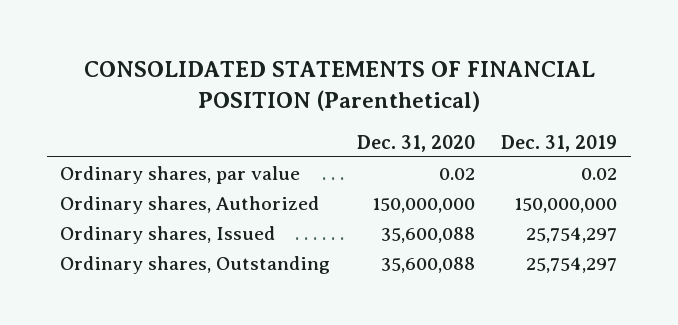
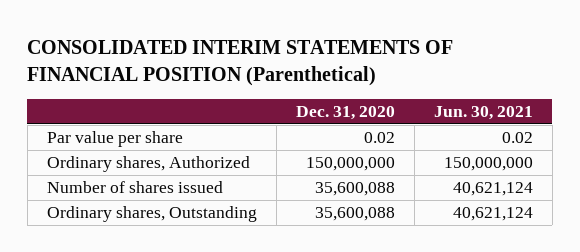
- CONSOLIDATED STATEMENTS OF FINANCIAL POSITION (Parenthetical)
+ CONSOLIDATED INTERIM STATEMENTS OF FINANCIAL POSITION (Parenthetical)
- | Dec. 31, 2020 | Dec. 31, 2019
+ | Dec. 31, 2020 | Jun. 30, 2021
- Ordinary shares, par value | 0.02 | 0.02
+ Par value per share | 0.02 | 0.02
- Ordinary shares, Issued | 35,600,088 | 25,754,297
+ Number of shares issued | 35,600,088 | 40,621,124

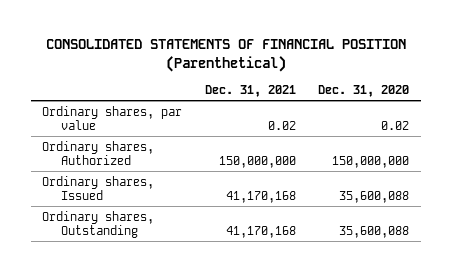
- CONSOLIDATED INTERIM STATEMENTS OF FINANCIAL POSITION (Parenthetical)
+ CONSOLIDATED STATEMENTS OF FINANCIAL POSITION (Parenthetical)
- | Dec. 31, 2020 | Jun. 30, 2021
+ | Dec. 31, 2021 | Dec. 31, 2020
- Par value per share | 0.02 | 0.02
+ Ordinary shares, par value | 0.02 | 0.02
- Number of shares issued | 35,600,088 | 40,621,124
+ Ordinary shares, Issued | 41,170,168 | 35,600,088

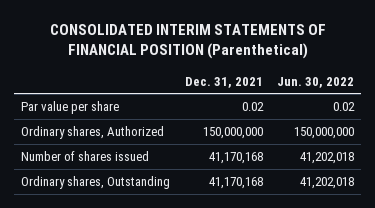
- CONSOLIDATED STATEMENTS OF FINANCIAL POSITION (Parenthetical)
+ CONSOLIDATED INTERIM STATEMENTS OF FINANCIAL POSITION (Parenthetical)
- | Dec. 31, 2021 | Dec. 31, 2020
+ | Dec. 31, 2021 | Jun. 30, 2022
- Ordinary shares, par value | 0.02 | 0.02
+ Par value per share | 0.02 | 0.02
- Ordinary shares, Issued | 41,170,168 | 35,600,088
+ Number of shares issued | 41,170,168 | 41,202,018

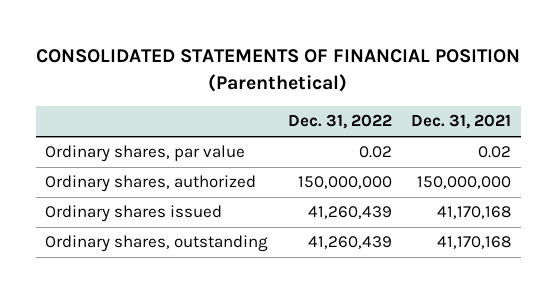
- CONSOLIDATED INTERIM STATEMENTS OF FINANCIAL POSITION (Parenthetical)
+ CONSOLIDATED STATEMENTS OF FINANCIAL POSITION (Parenthetical)
- | Dec. 31, 2021 | Jun. 30, 2022
+ | Dec. 31, 2022 | Dec. 31, 2021
- Par value per share | 0.02 | 0.02
- Ordinary shares, Authorized | 150,000,000 | 150,000,000
- Number of shares issued | 41,170,168 | 41,202,018
- Ordinary shares, Outstanding | 41,170,168 | 41,202,018
+ Ordinary shares, par value | 0.02 | 0.02
+ Ordinary shares, authorized | 150,000,000 | 150,000,000
+ Ordinary shares issued | 41,260,439 | 41,170,168
+ Ordinary shares, outstanding | 41,260,439 | 41,170,168

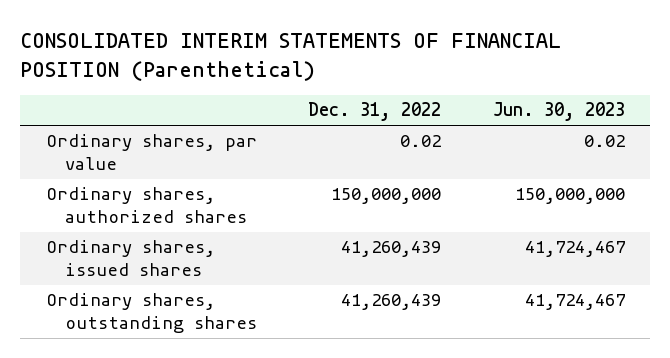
- CONSOLIDATED STATEMENTS OF FINANCIAL POSITION (Parenthetical)
+ CONSOLIDATED INTERIM STATEMENTS OF FINANCIAL POSITION (Parenthetical)
- | Dec. 31, 2022 | Dec. 31, 2021
+ | Dec. 31, 2022 | Jun. 30, 2023
- Ordinary shares, authorized | 150,000,000 | 150,000,000
- Ordinary shares issued | 41,260,439 | 41,170,168
- Ordinary shares, outstanding | 41,260,439 | 41,170,168
+ Ordinary shares, authorized shares | 150,000,000 | 150,000,000
+ Ordinary shares, issued shares | 41,260,439 | 41,724,467
+ Ordinary shares, outstanding shares | 41,260,439 | 41,724,467

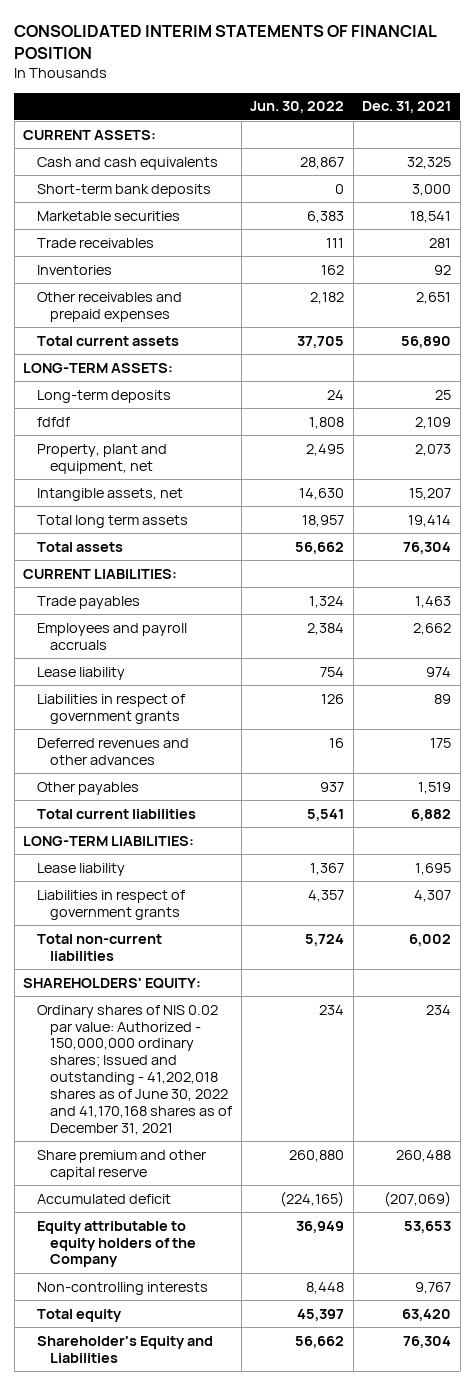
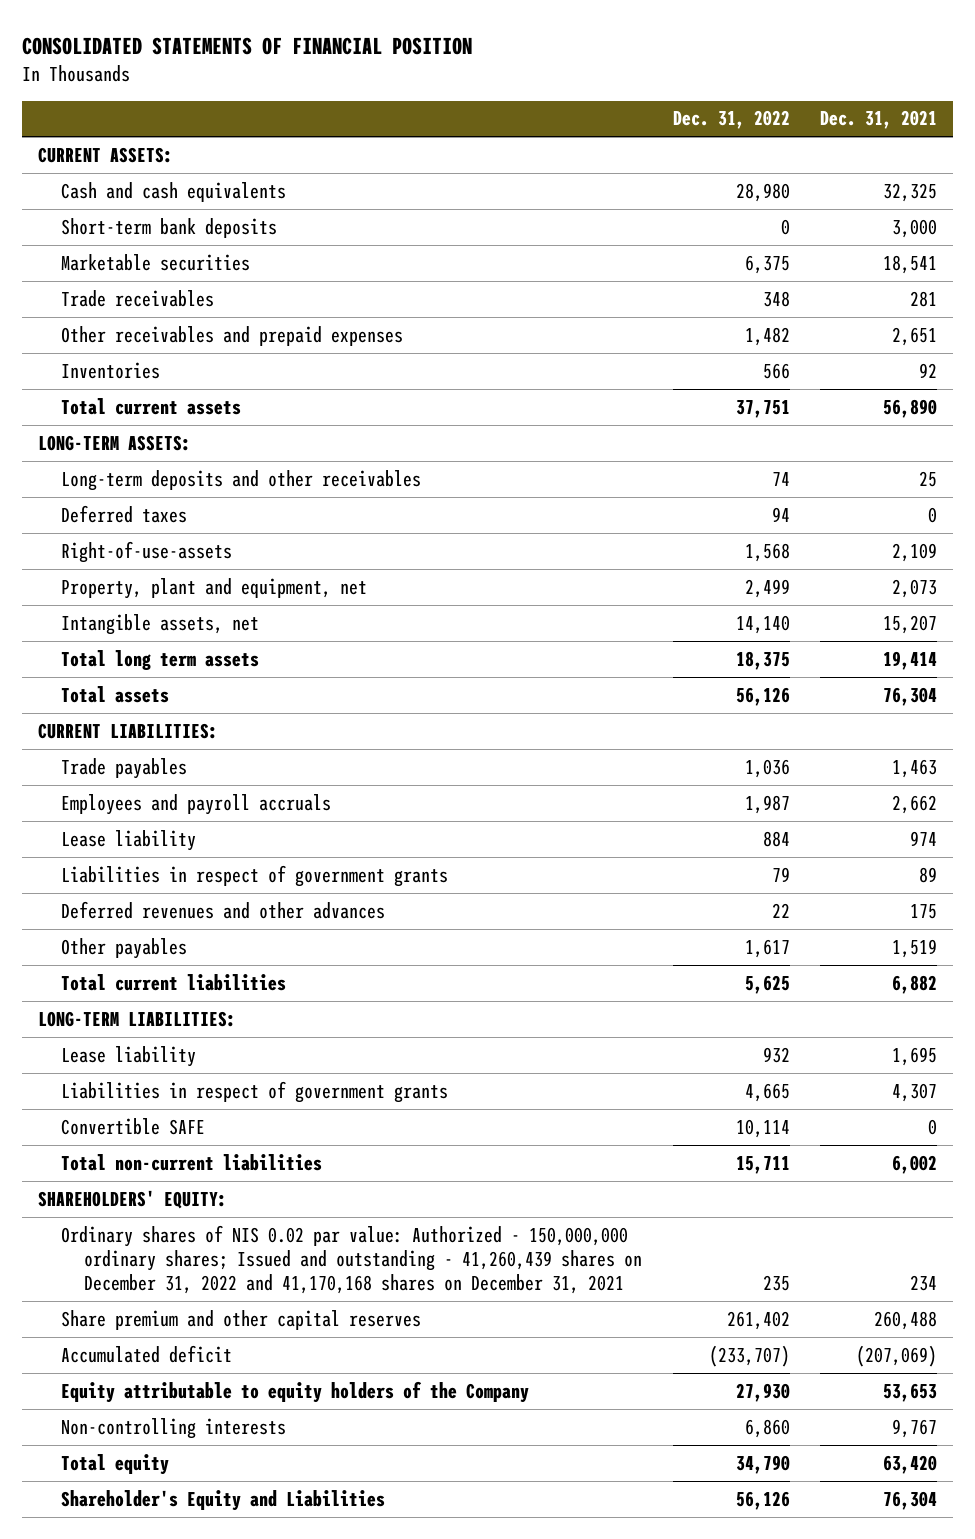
- CONSOLIDATED INTERIM STATEMENTS OF FINANCIAL POSITION
+ CONSOLIDATED STATEMENTS OF FINANCIAL POSITION
- | Jun. 30, 2022 | Dec. 31, 2021
+ | Dec. 31, 2022 | Dec. 31, 2021
moved down: Inventories | 566 | 92
- Long-term deposits | 24 | 25
- fdfdf | 1,808 | 2,109
+ Long-term deposits and other receivables | 74 | 25
+ Deferred taxes | 94 | 0
+ Right-of-use-assets | 1,568 | 2,109
+ Convertible SAFE | 10,114 | 0
- Ordinary shares of NIS 0.02 par value: Authorized - 150,000,000 ordinary shares; Issued and outstanding - 41,202,018 shares as of June 30, 2022 and 41,170,168 shares as of December 31, 2021 | 234 | 234
- Share premium and other capital reserve | 260,880 | 260,488
+ Ordinary shares of NIS 0.02 par value: Authorized - 150,000,000 ordinary shares; Issued and outstanding - 41,260,439 shares on December 31, 2022 and 41,170,168 shares on December 31, 2021 | 235 | 234
+ Share premium and other capital reserves | 261,402 | 260,488

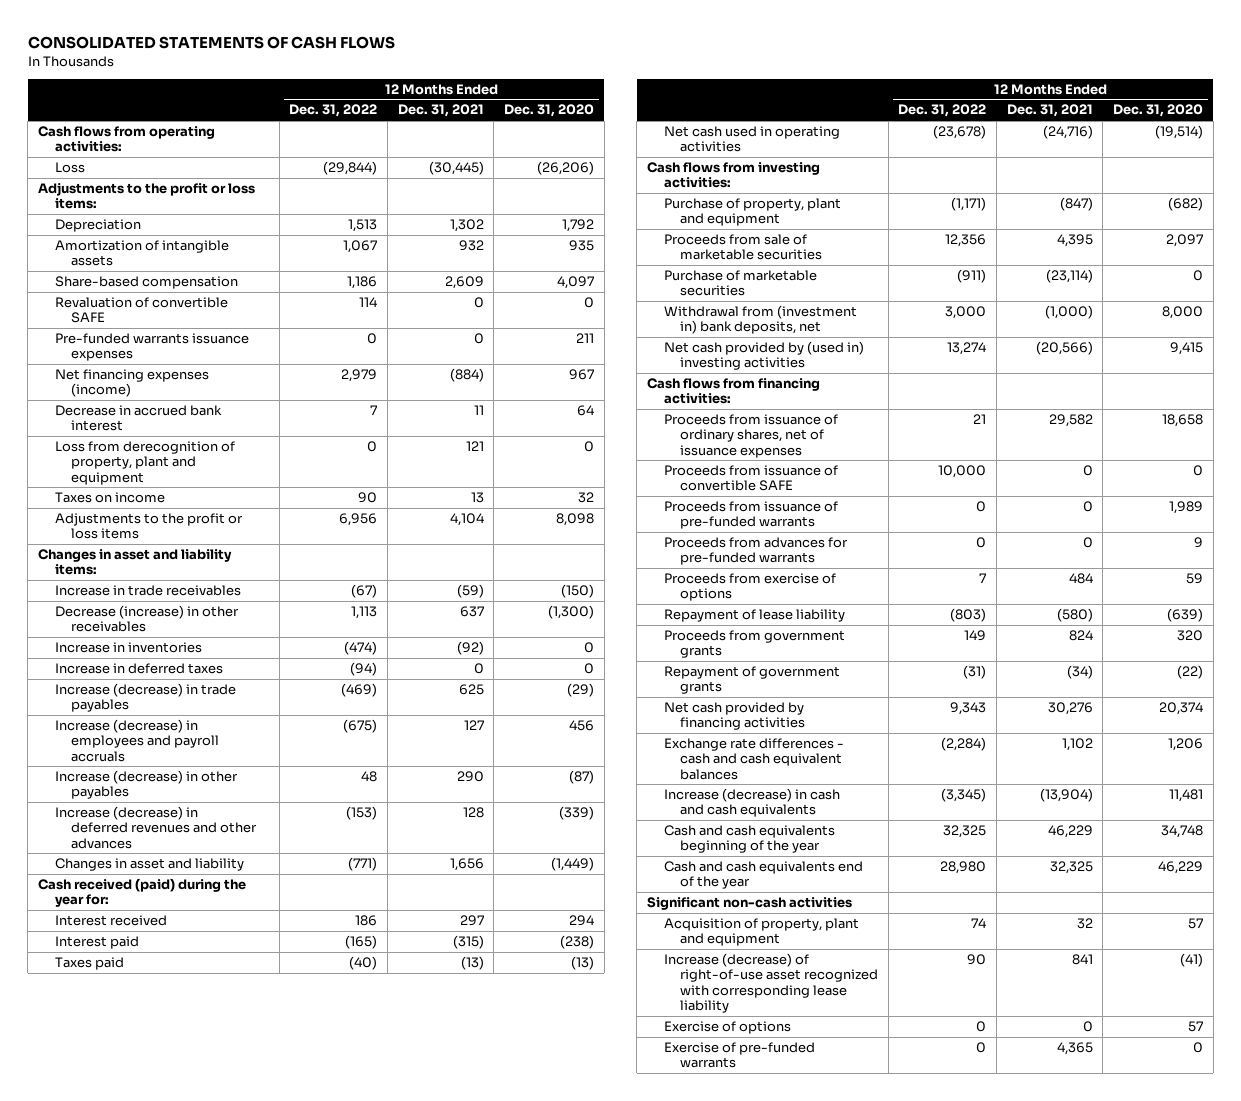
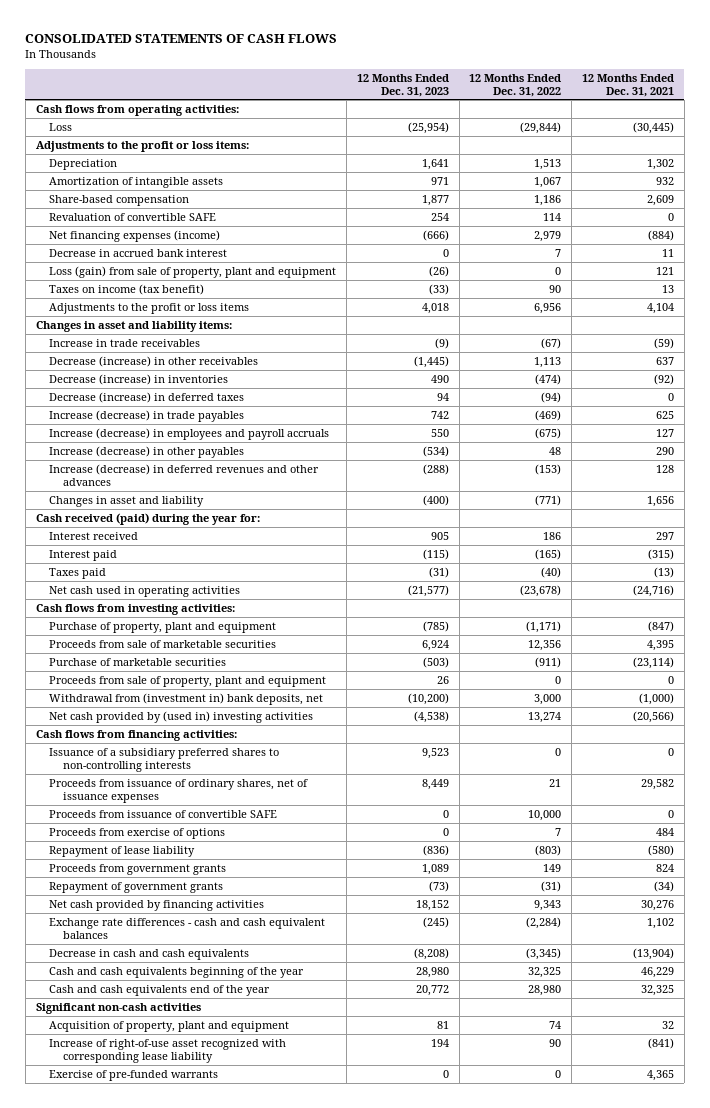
- | 12 Months Ended Dec. 31, 2022 | 12 Months Ended Dec. 31, 2021 | 12 Months Ended Dec. 31, 2020
+ | 12 Months Ended Dec. 31, 2023 | 12 Months Ended Dec. 31, 2022 | 12 Months Ended Dec. 31, 2021
- Pre-funded warrants issuance expenses | 0 | 0 | 211
- Loss from derecognition of property, plant and equipment | 0 | 121 | 0
- Taxes on income | 90 | 13 | 32
+ Loss (gain) from sale of property, plant and equipment | (26) | 0 | 121
+ Taxes on income (tax benefit) | (33) | 90 | 13
- Increase in inventories | (474) | (92) | 0
- Increase in deferred taxes | (94) | 0 | 0
+ Decrease (increase) in inventories | 490 | (474) | (92)
+ Decrease (increase) in deferred taxes | 94 | (94) | 0
+ Proceeds from sale of property, plant and equipment | 26 | 0 | 0
+ Issuance of a subsidiary preferred shares to non-controlling interests | 9,523 | 0 | 0
- Proceeds from issuance of pre-funded warrants | 0 | 0 | 1,989
- Proceeds from advances for pre-funded warrants | 0 | 0 | 9
- Increase (decrease) in cash and cash equivalents | (3,345) | (13,904) | 11,481
+ Decrease in cash and cash equivalents | (8,208) | (3,345) | (13,904)
- Increase (decrease) of right-of-use asset recognized with corresponding lease liability | 90 | 841 | (41)
- Exercise of options | 0 | 0 | 57
+ Increase of right-of-use asset recognized with corresponding lease liability | 194 | 90 | (841)

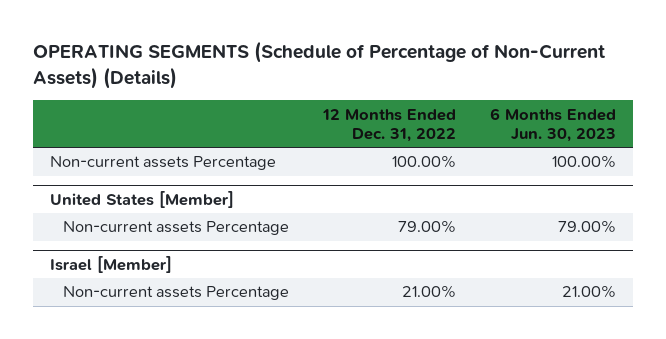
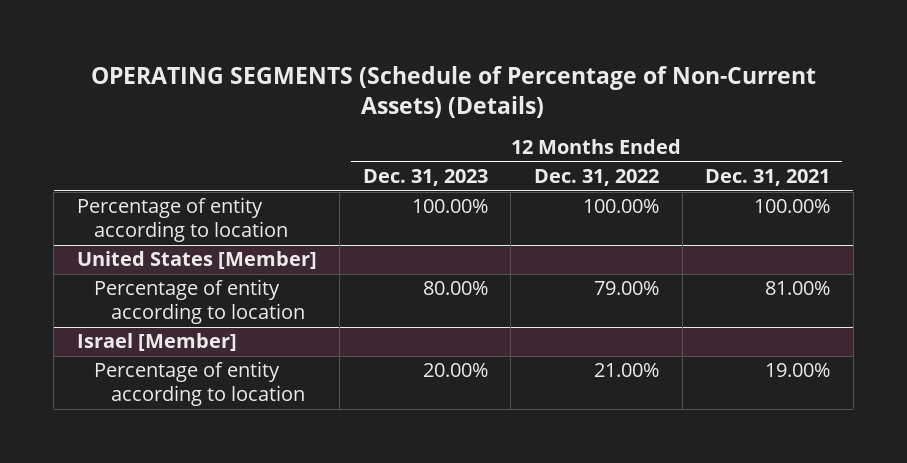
- | 12 Months Ended Dec. 31, 2022 | 6 Months Ended Jun. 30, 2023
+ | 12 Months Ended Dec. 31, 2023 | 12 Months Ended Dec. 31, 2022 | 12 Months Ended Dec. 31, 2021
- Non-current assets Percentage | 100.00% | 100.00%
+ Percentage of entity according to location | 100.00% | 100.00% | 100.00%
@ United States [Member]
- Non-current assets Percentage | 79.00% | 79.00%
+ Percentage of entity according to location | 80.00% | 79.00% | 81.00%
@ Israel [Member]
- Non-current assets Percentage | 21.00% | 21.00%
+ Percentage of entity according to location | 20.00% | 21.00% | 19.00%

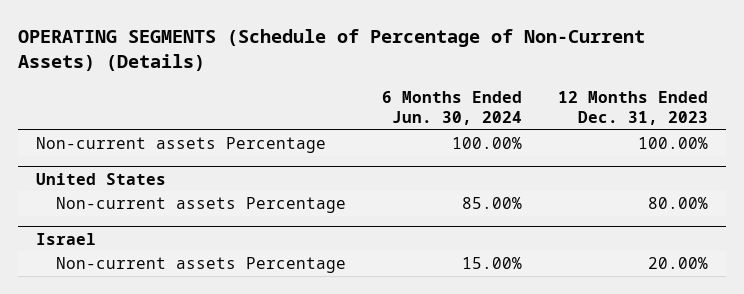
- | 12 Months Ended Dec. 31, 2023 | 12 Months Ended Dec. 31, 2022 | 12 Months Ended Dec. 31, 2021
+ | 6 Months Ended Jun. 30, 2024 | 12 Months Ended Dec. 31, 2023
- Percentage of entity according to location | 100.00% | 100.00% | 100.00%
- United States [Member]
- Percentage of entity according to location | 80.00% | 79.00% | 81.00%
- Israel [Member]
- Percentage of entity according to location | 20.00% | 21.00% | 19.00%
+ Non-current assets Percentage | 100.00% | 100.00%
+ United States
+ Non-current assets Percentage | 85.00% | 80.00%
+ Israel
+ Non-current assets Percentage | 15.00% | 20.00%

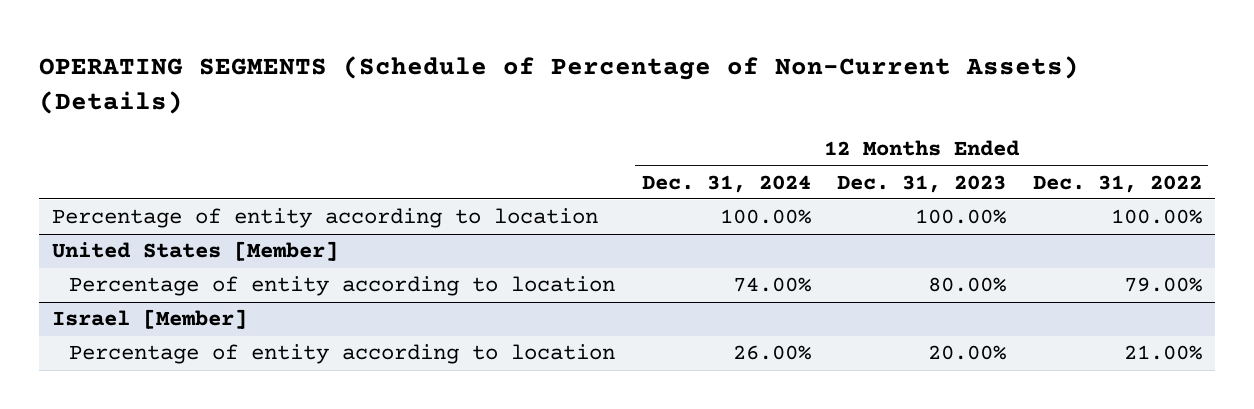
- | 6 Months Ended Jun. 30, 2024 | 12 Months Ended Dec. 31, 2023
+ | 12 Months Ended Dec. 31, 2024 | 12 Months Ended Dec. 31, 2023 | 12 Months Ended Dec. 31, 2022
- Non-current assets Percentage | 100.00% | 100.00%
- United States
- Non-current assets Percentage | 85.00% | 80.00%
- Israel
- Non-current assets Percentage | 15.00% | 20.00%
+ Percentage of entity according to location | 100.00% | 100.00% | 100.00%
+ United States [Member]
+ Percentage of entity according to location | 74.00% | 80.00% | 79.00%
+ Israel [Member]
+ Percentage of entity according to location | 26.00% | 20.00% | 21.00%

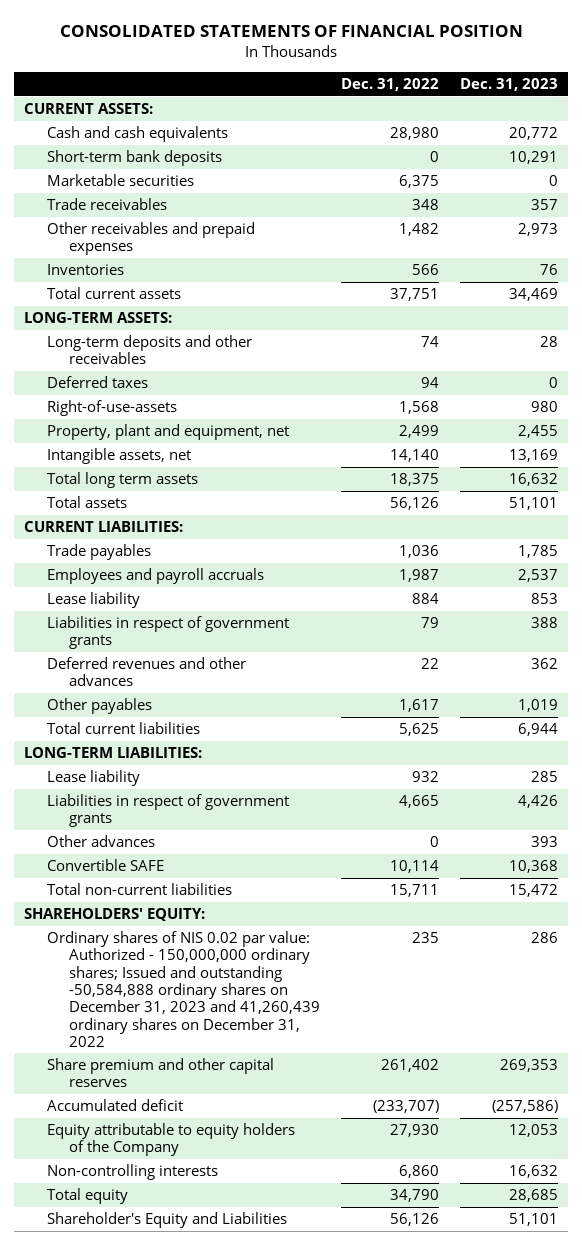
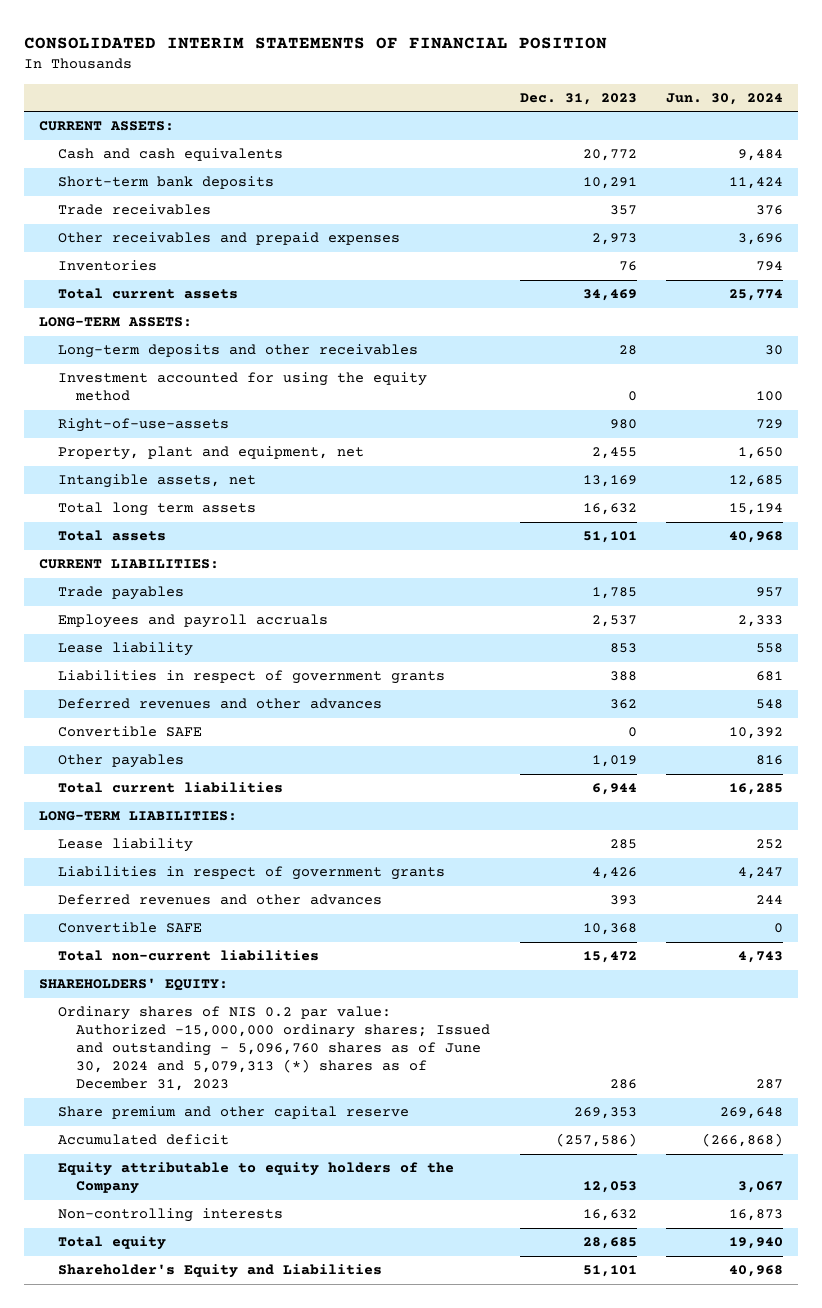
- CONSOLIDATED STATEMENTS OF FINANCIAL POSITION
+ CONSOLIDATED INTERIM STATEMENTS OF FINANCIAL POSITION
- | Dec. 31, 2022 | Dec. 31, 2023
+ | Dec. 31, 2023 | Jun. 30, 2024
- Marketable securities | 6,375 | 0
- Deferred taxes | 94 | 0
+ Investment accounted for using the equity method | 0 | 100
+ Convertible SAFE | 0 | 10,392
- Other advances | 0 | 393
+ Deferred revenues and other advances | 393 | 244
- Ordinary shares of NIS 0.02 par value: Authorized - 150,000,000 ordinary shares; Issued and outstanding -50,584,888 ordinary shares on December 31, 2023 and 41,260,439 ordinary shares on December 31, 2022 | 235 | 286
- Share premium and other capital reserves | 261,402 | 269,353
+ Ordinary shares of NIS 0.2 par value: Authorized -15,000,000 ordinary shares; Issued and outstanding - 5,096,760 shares as of June 30, 2024 and 5,079,313 (*) shares as of December 31, 2023 | 286 | 287
+ Share premium and other capital reserve | 269,353 | 269,648

